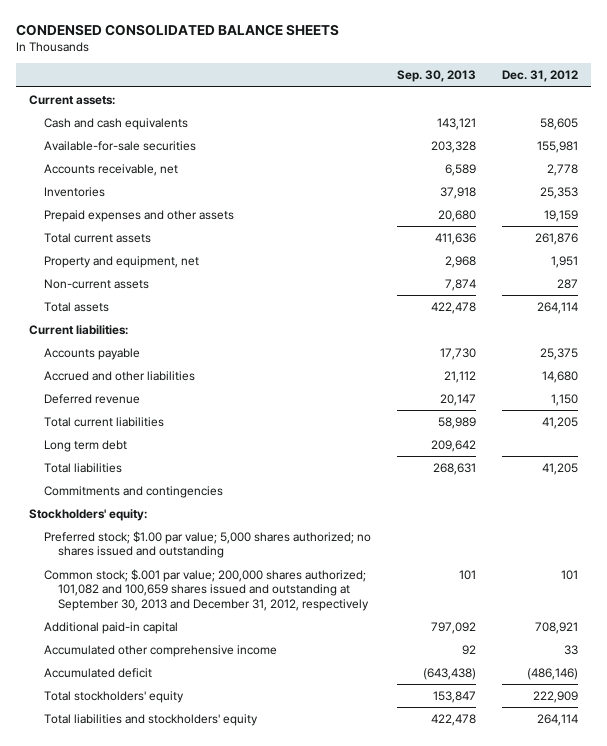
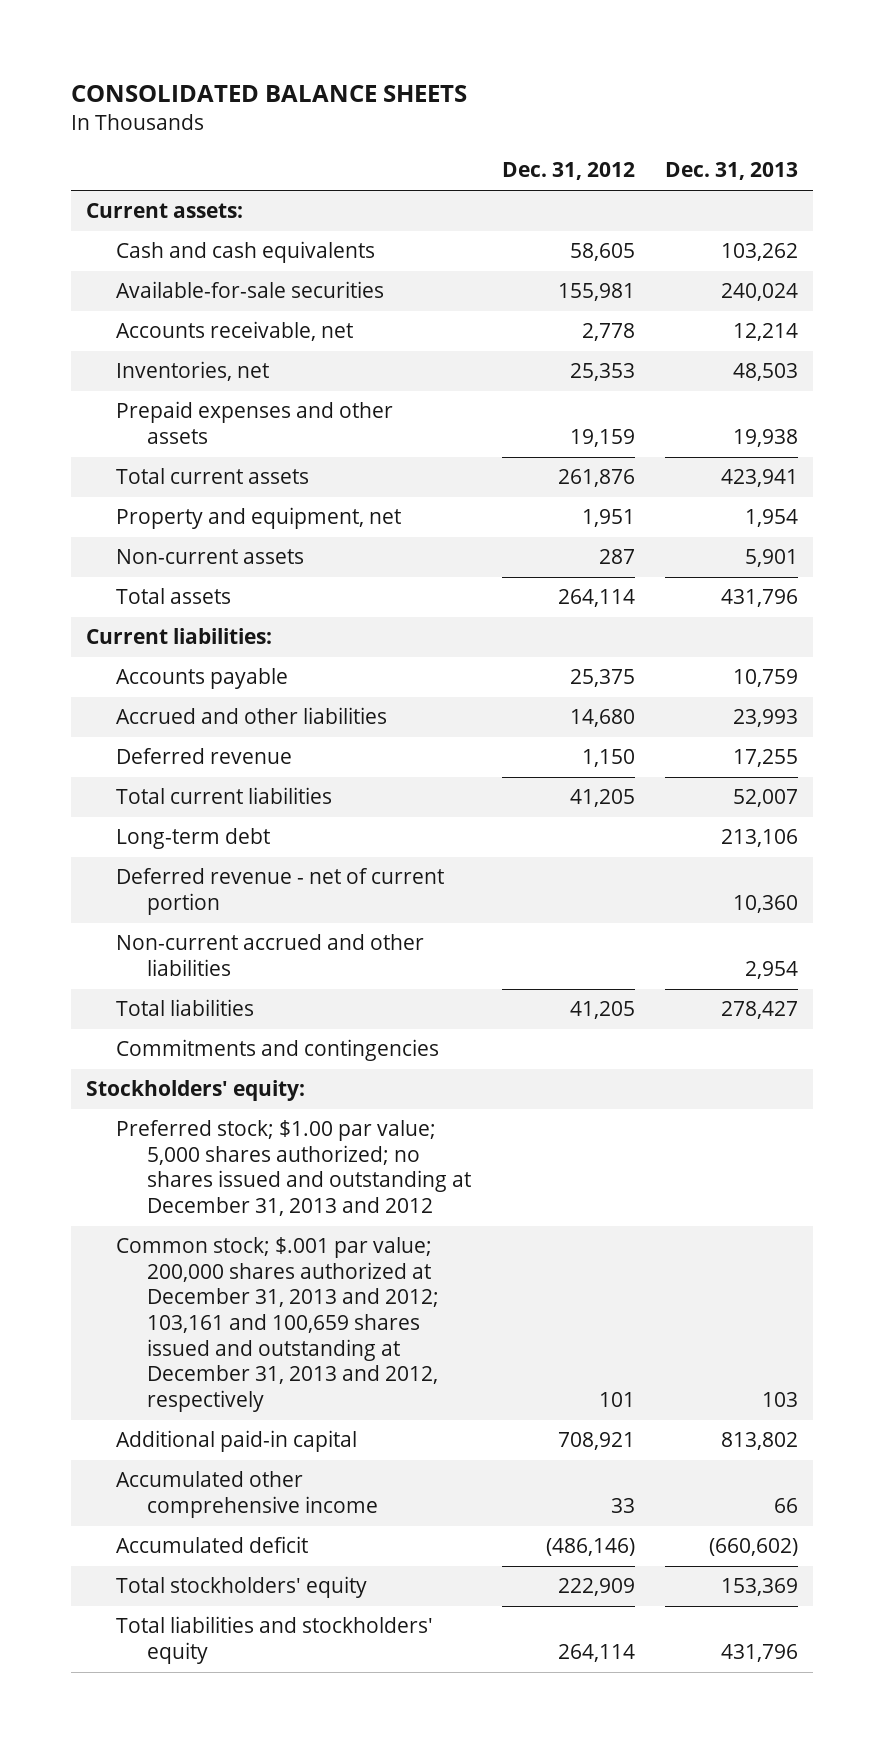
- CONDENSED CONSOLIDATED BALANCE SHEETS
+ CONSOLIDATED BALANCE SHEETS
- | Sep. 30, 2013 | Dec. 31, 2012
+ | Dec. 31, 2012 | Dec. 31, 2013
- Inventories | 37,918 | 25,353
+ Inventories, net | 25,353 | 48,503
- Long term debt | 209,642 |
+ Long-term debt | | 213,106
+ Deferred revenue - net of current portion | | 10,360
+ Non-current accrued and other liabilities | | 2,954
- Preferred stock; $1.00 par value; 5,000 shares authorized; no shares issued and outstanding
- Common stock; $.001 par value; 200,000 shares authorized; 101,082 and 100,659 shares issued and outstanding at September 30, 2013 and December 31, 2012, respectively | 101 | 101
+ Preferred stock; $1.00 par value; 5,000 shares authorized; no shares issued and outstanding at December 31, 2013 and 2012
+ Common stock; $.001 par value; 200,000 shares authorized at December 31, 2013 and 2012; 103,161 and 100,659 shares issued and outstanding at December 31, 2013 and 2012, respectively | 101 | 103

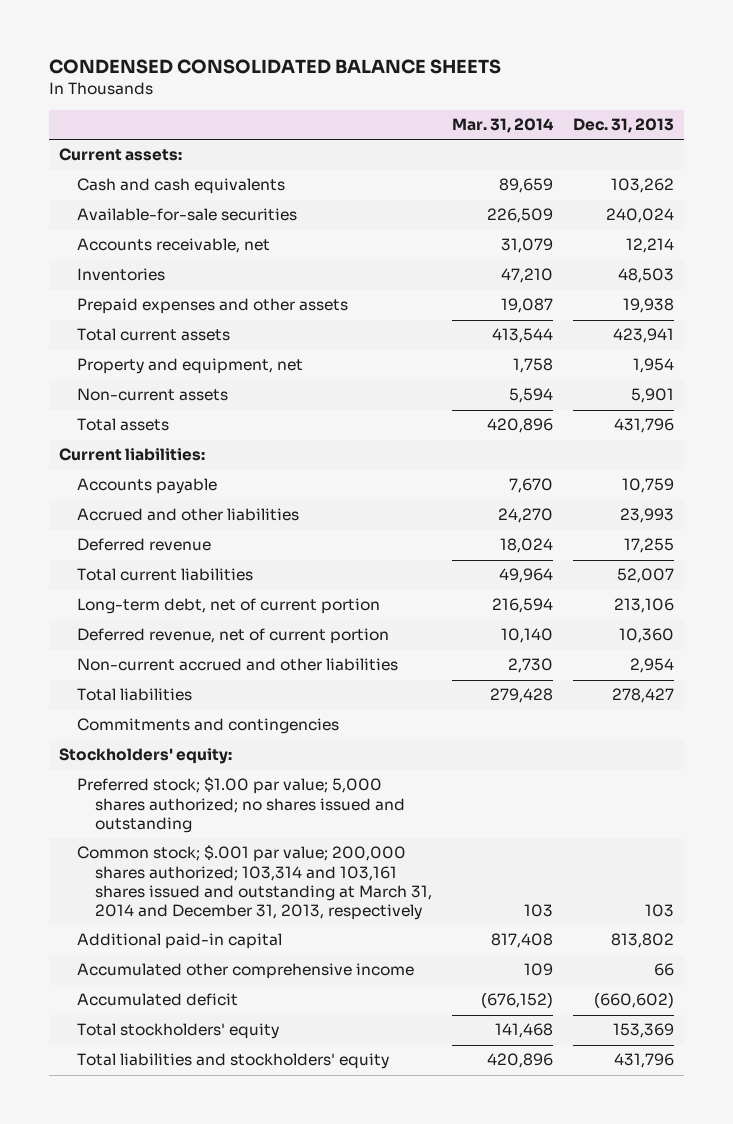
- CONSOLIDATED BALANCE SHEETS
+ CONDENSED CONSOLIDATED BALANCE SHEETS
- | Dec. 31, 2012 | Dec. 31, 2013
+ | Mar. 31, 2014 | Dec. 31, 2013
- Inventories, net | 25,353 | 48,503
+ Inventories | 47,210 | 48,503
- Long-term debt | | 213,106
- Deferred revenue - net of current portion | | 10,360
+ Long-term debt, net of current portion | 216,594 | 213,106
+ Deferred revenue, net of current portion | 10,140 | 10,360
- Preferred stock; $1.00 par value; 5,000 shares authorized; no shares issued and outstanding at December 31, 2013 and 2012
- Common stock; $.001 par value; 200,000 shares authorized at December 31, 2013 and 2012; 103,161 and 100,659 shares issued and outstanding at December 31, 2013 and 2012, respectively | 101 | 103
+ Preferred stock; $1.00 par value; 5,000 shares authorized; no shares issued and outstanding
+ Common stock; $.001 par value; 200,000 shares authorized; 103,314 and 103,161 shares issued and outstanding at March 31, 2014 and December 31, 2013, respectively | 103 | 103

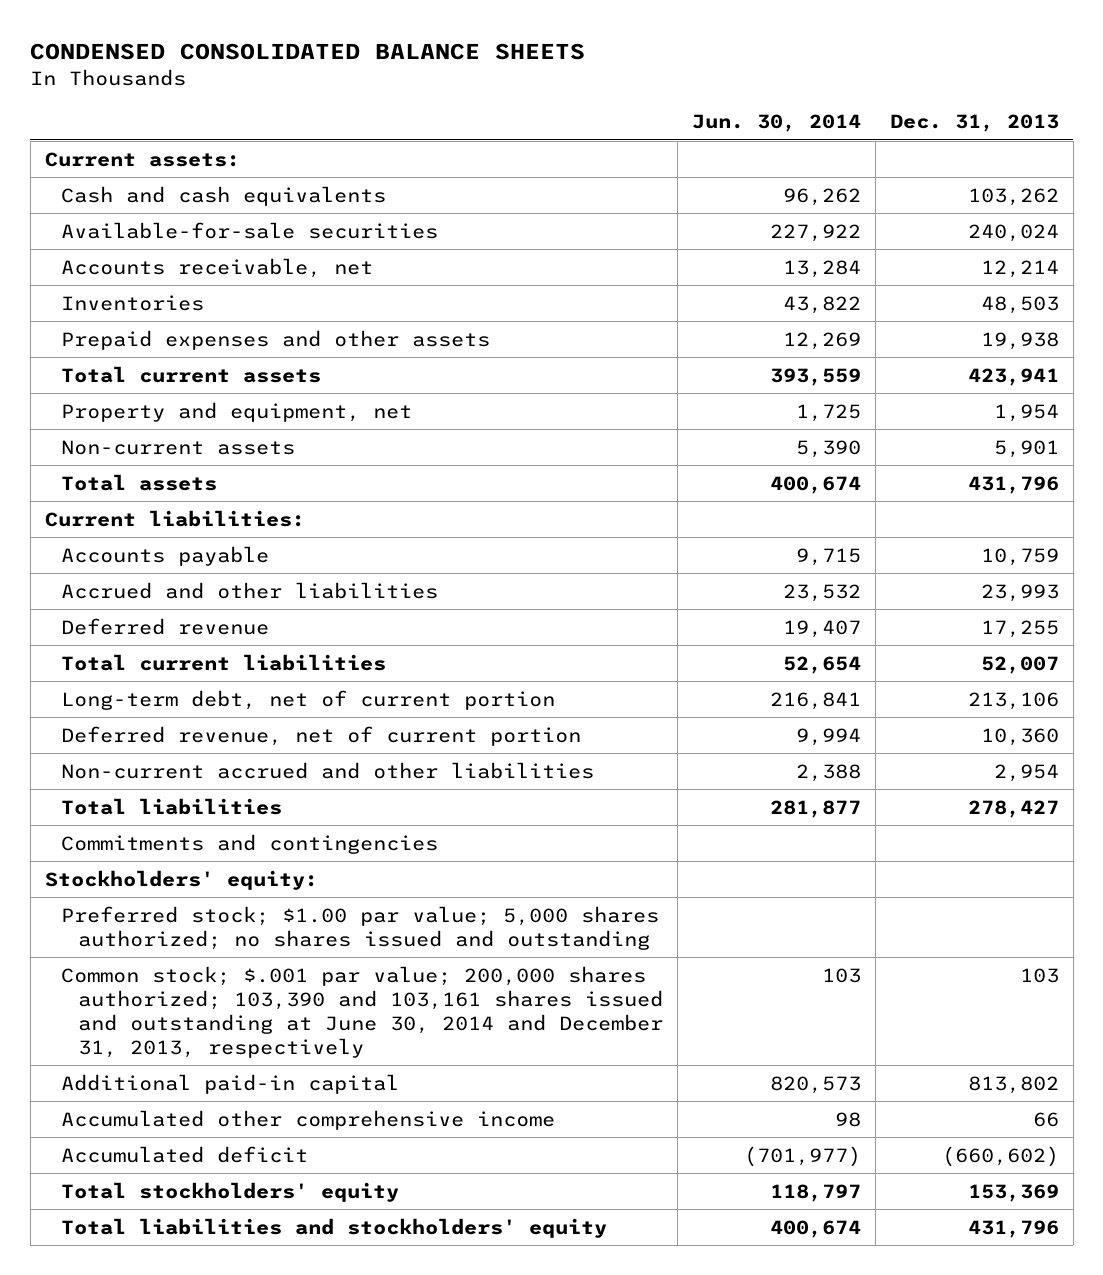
- | Mar. 31, 2014 | Dec. 31, 2013
+ | Jun. 30, 2014 | Dec. 31, 2013
- Common stock; $.001 par value; 200,000 shares authorized; 103,314 and 103,161 shares issued and outstanding at March 31, 2014 and December 31, 2013, respectively | 103 | 103
+ Common stock; $.001 par value; 200,000 shares authorized; 103,390 and 103,161 shares issued and outstanding at June 30, 2014 and December 31, 2013, respectively | 103 | 103

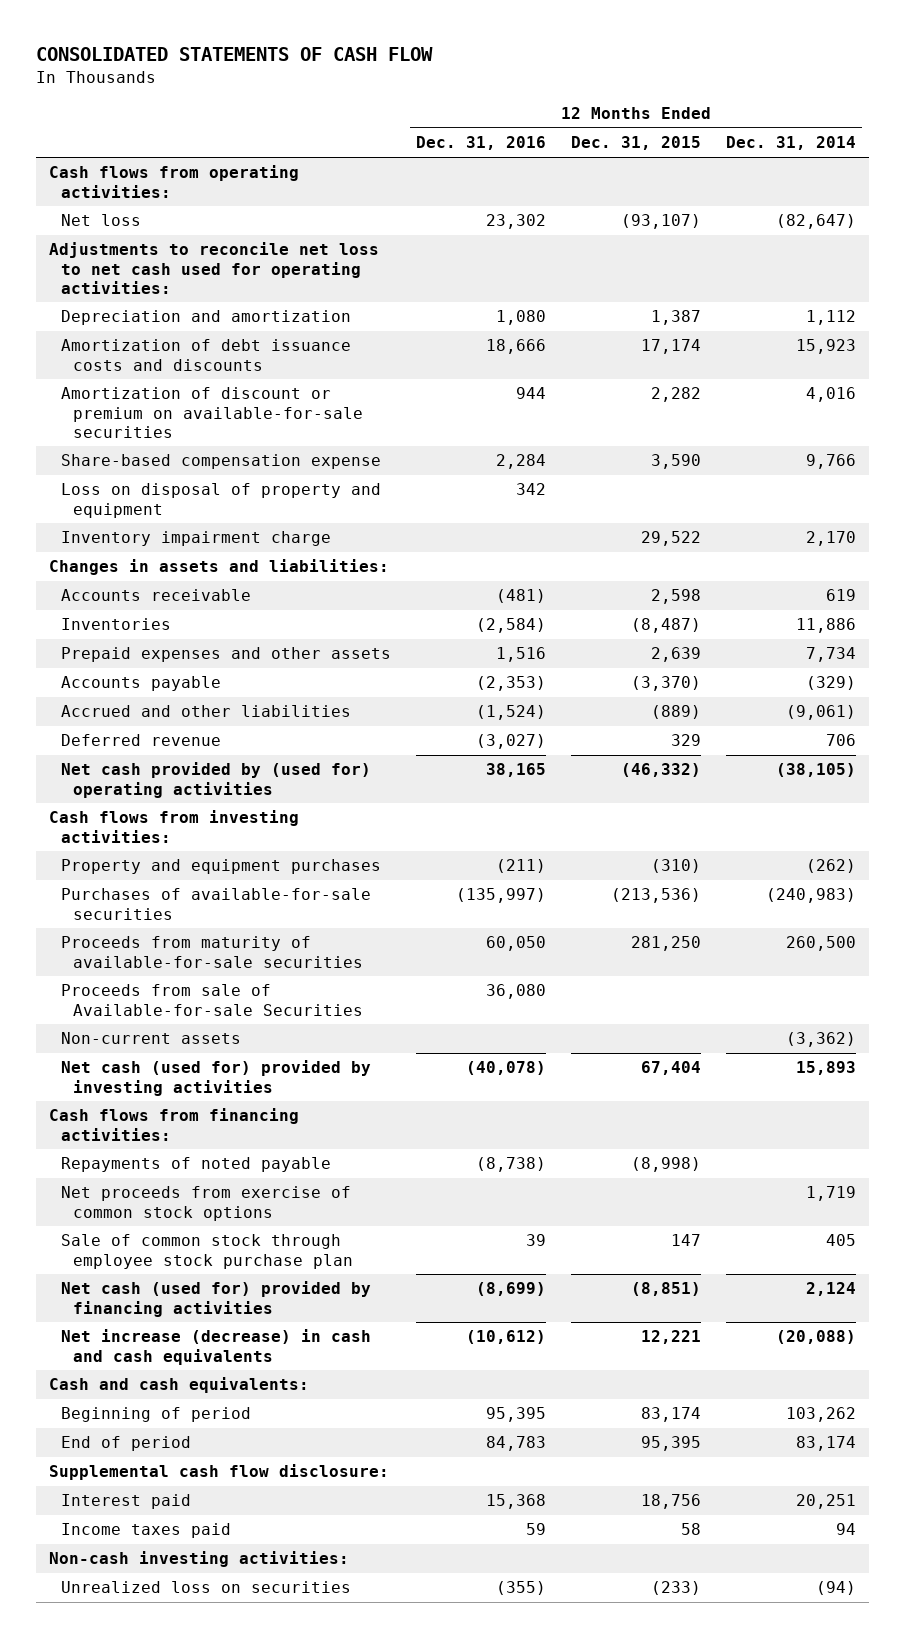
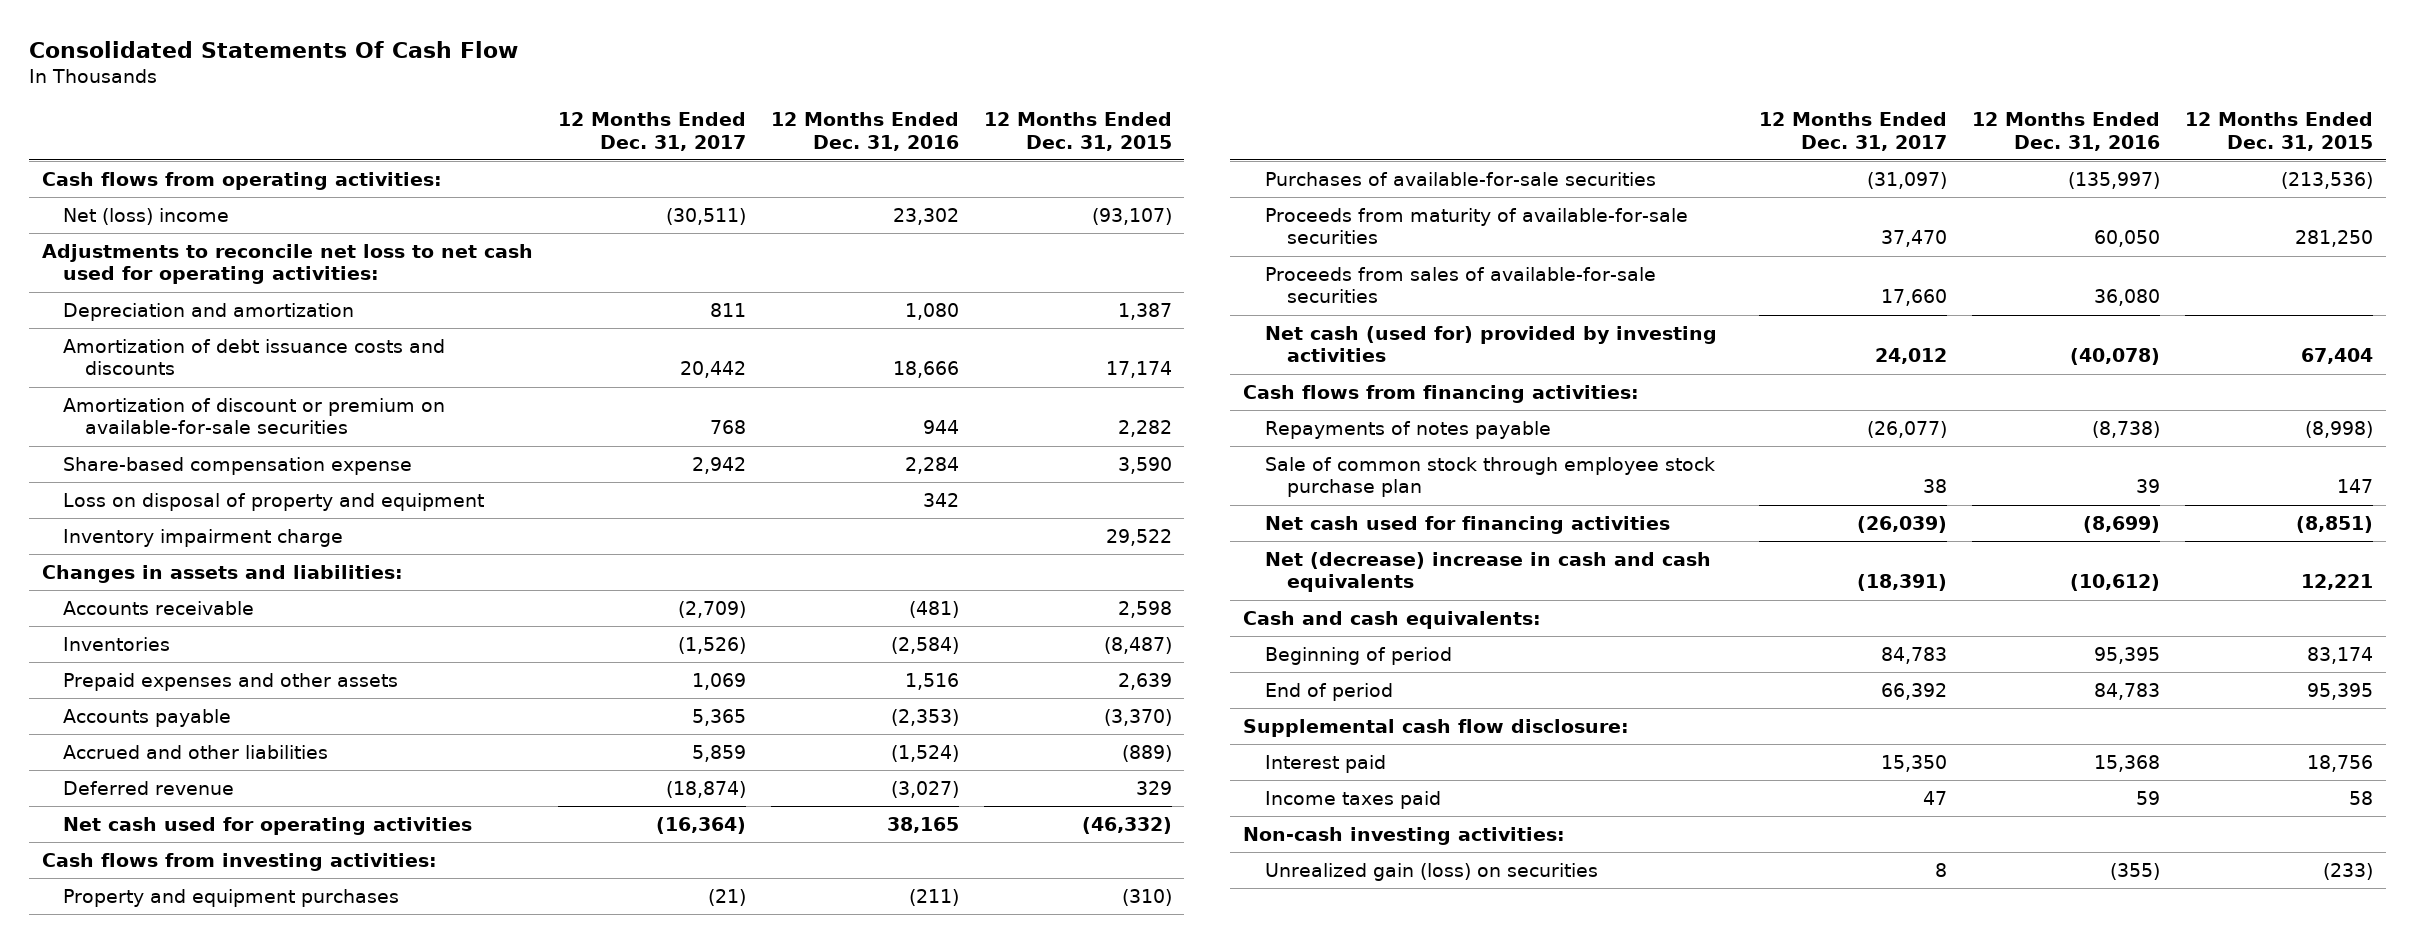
- CONSOLIDATED STATEMENTS OF CASH FLOW
+ Consolidated Statements Of Cash Flow
- | 12 Months Ended Dec. 31, 2016 | 12 Months Ended Dec. 31, 2015 | 12 Months Ended Dec. 31, 2014
+ | 12 Months Ended Dec. 31, 2017 | 12 Months Ended Dec. 31, 2016 | 12 Months Ended Dec. 31, 2015
- Net loss | 23,302 | (93,107) | (82,647)
+ Net (loss) income | (30,511) | 23,302 | (93,107)
- Net cash provided by (used for) operating activities | 38,165 | (46,332) | (38,105)
+ Net cash used for operating activities | (16,364) | 38,165 | (46,332)
- Proceeds from sale of Available-for-sale Securities | 36,080 | |
- Non-current assets | | | (3,362)
+ Proceeds from sales of available-for-sale securities | 17,660 | 36,080 |
- Repayments of noted payable | (8,738) | (8,998) |
- Net proceeds from exercise of common stock options | | | 1,719
+ Repayments of notes payable | (26,077) | (8,738) | (8,998)
- Net cash (used for) provided by financing activities | (8,699) | (8,851) | 2,124
- Net increase (decrease) in cash and cash equivalents | (10,612) | 12,221 | (20,088)
+ Net cash used for financing activities | (26,039) | (8,699) | (8,851)
+ Net (decrease) increase in cash and cash equivalents | (18,391) | (10,612) | 12,221
- Unrealized loss on securities | (355) | (233) | (94)
+ Unrealized gain (loss) on securities | 8 | (355) | (233)

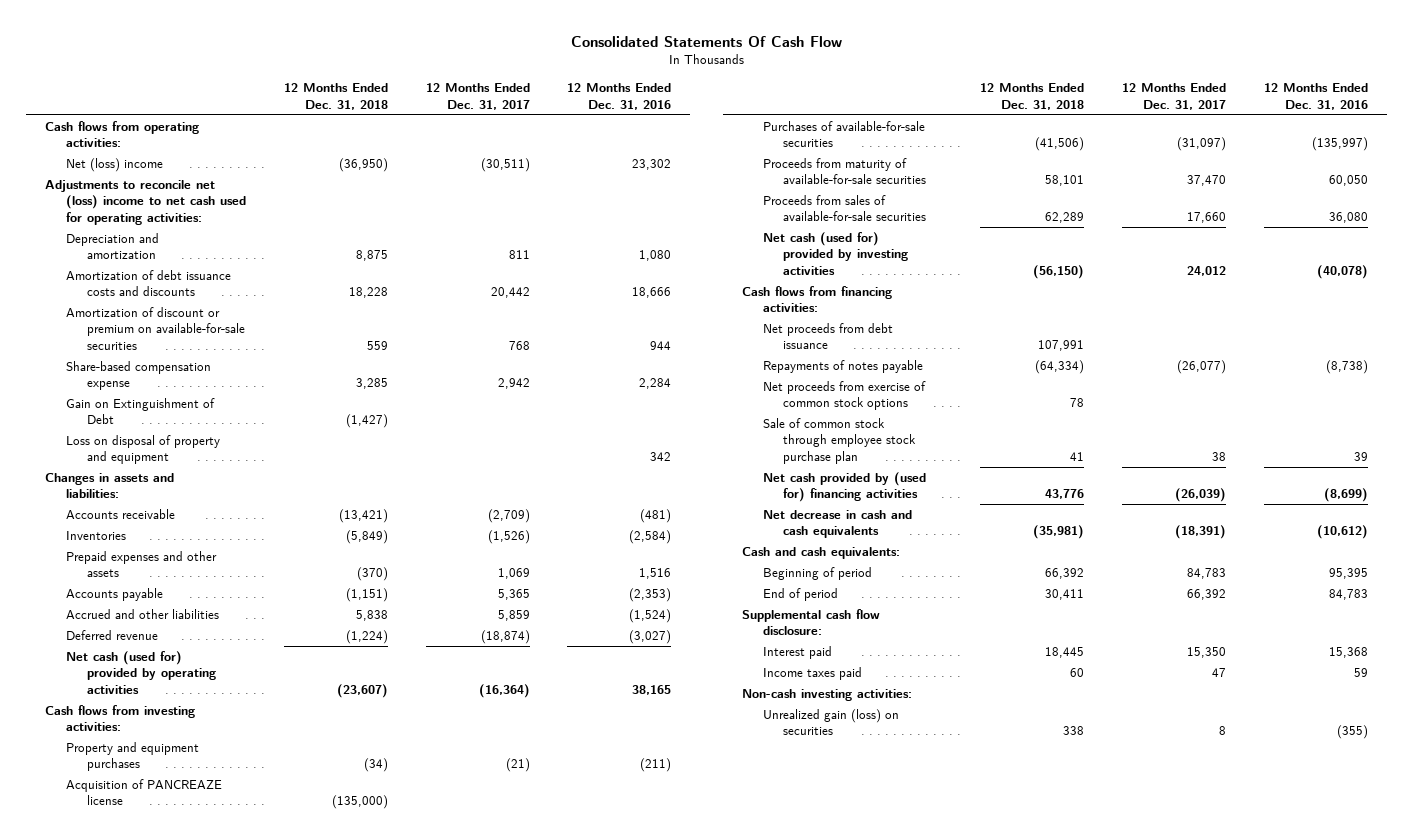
- | 12 Months Ended Dec. 31, 2017 | 12 Months Ended Dec. 31, 2016 | 12 Months Ended Dec. 31, 2015
+ | 12 Months Ended Dec. 31, 2018 | 12 Months Ended Dec. 31, 2017 | 12 Months Ended Dec. 31, 2016
- Adjustments to reconcile net loss to net cash used for operating activities:
+ Adjustments to reconcile net (loss) income to net cash used for operating activities:
+ Gain on Extinguishment of Debt | (1,427) | |
- Inventory impairment charge | | | 29,522
- Net cash used for operating activities | (16,364) | 38,165 | (46,332)
+ Net cash (used for) provided by operating activities | (23,607) | (16,364) | 38,165
+ Acquisition of PANCREAZE license | (135,000) | |
+ Net proceeds from debt issuance | 107,991 | |
+ Net proceeds from exercise of common stock options | 78 | |
- Net cash used for financing activities | (26,039) | (8,699) | (8,851)
- Net (decrease) increase in cash and cash equivalents | (18,391) | (10,612) | 12,221
+ Net cash provided by (used for) financing activities | 43,776 | (26,039) | (8,699)
+ Net decrease in cash and cash equivalents | (35,981) | (18,391) | (10,612)

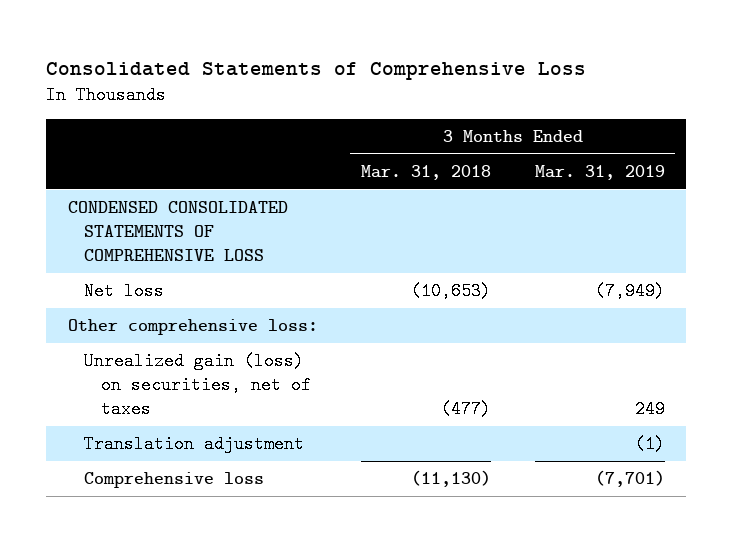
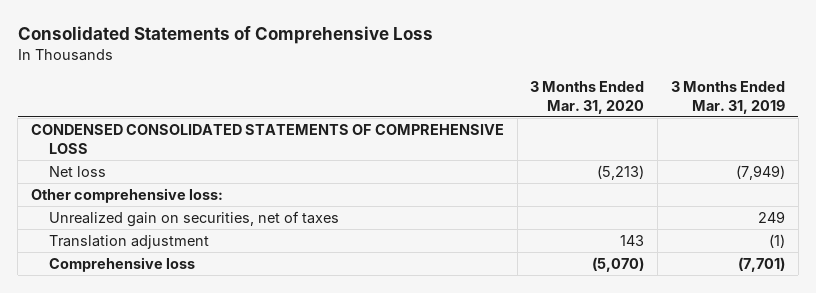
- | 3 Months Ended Mar. 31, 2018 | 3 Months Ended Mar. 31, 2019
+ | 3 Months Ended Mar. 31, 2020 | 3 Months Ended Mar. 31, 2019
- Unrealized gain (loss) on securities, net of taxes | (477) | 249
+ Unrealized gain on securities, net of taxes | | 249

